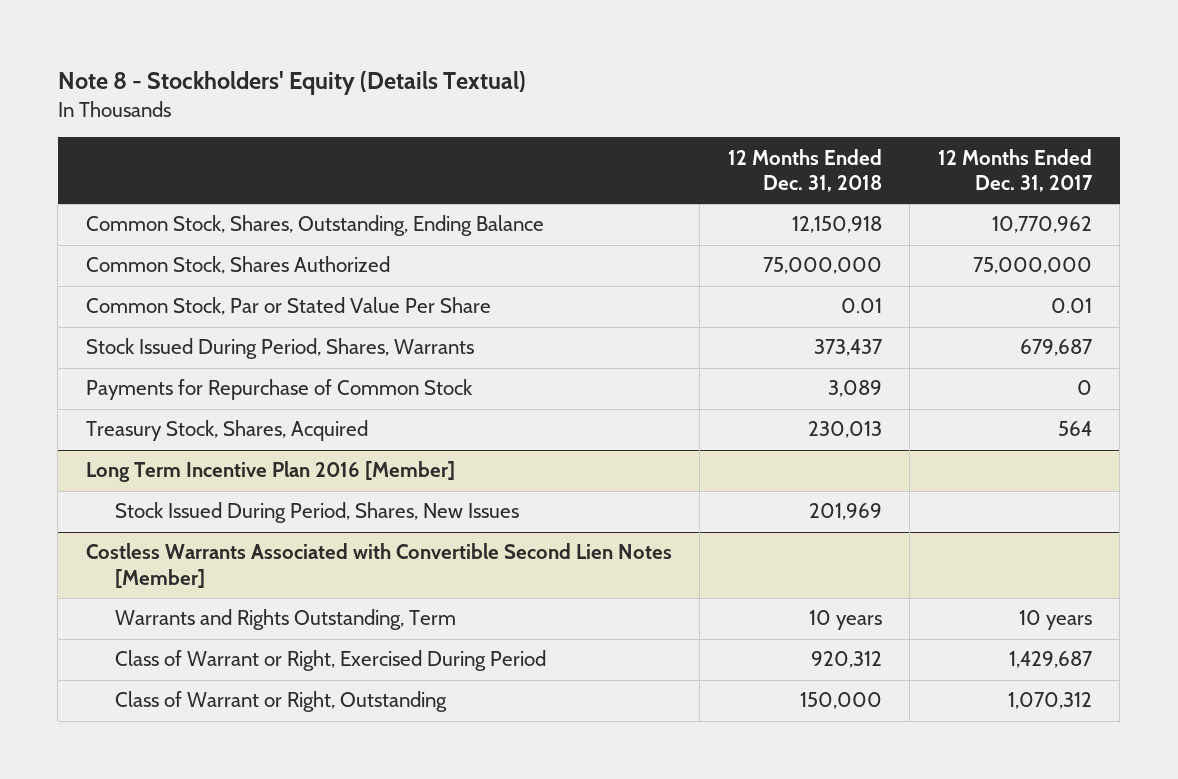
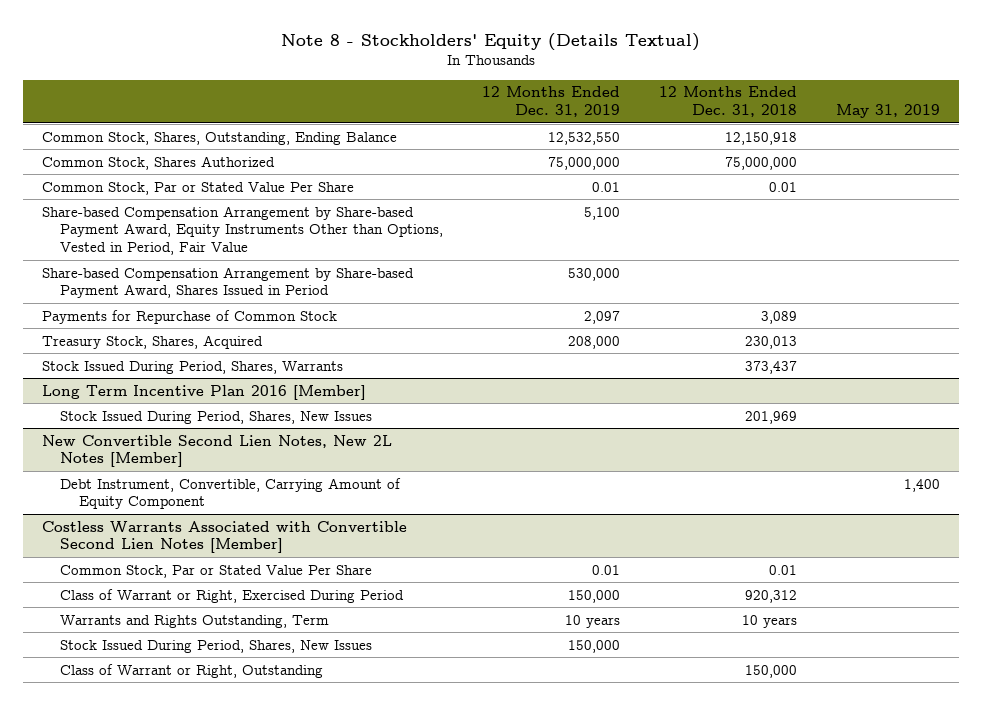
- | 12 Months Ended Dec. 31, 2018 | 12 Months Ended Dec. 31, 2017
+ | 12 Months Ended Dec. 31, 2019 | 12 Months Ended Dec. 31, 2018 | May 31, 2019
+ Share-based Compensation Arrangement by Share-based Payment Award, Equity Instruments Other than Options, Vested in Period, Fair Value | 5,100 | |
+ Share-based Compensation Arrangement by Share-based Payment Award, Shares Issued in Period | 530,000 | |
moved down: Stock Issued During Period, Shares, Warrants | | 373,437 |
+ New Convertible Second Lien Notes, New 2L Notes [Member]
+ Debt Instrument, Convertible, Carrying Amount of Equity Component | | | 1,400
@ Costless Warrants Associated with Convertible Second Lien Notes [Member]
+ Common Stock, Par or Stated Value Per Share | 0.01 | 0.01 |
moved down: Warrants and Rights Outstanding, Term | 10 years | 10 years |
+ Stock Issued During Period, Shares, New Issues | 150,000 | |

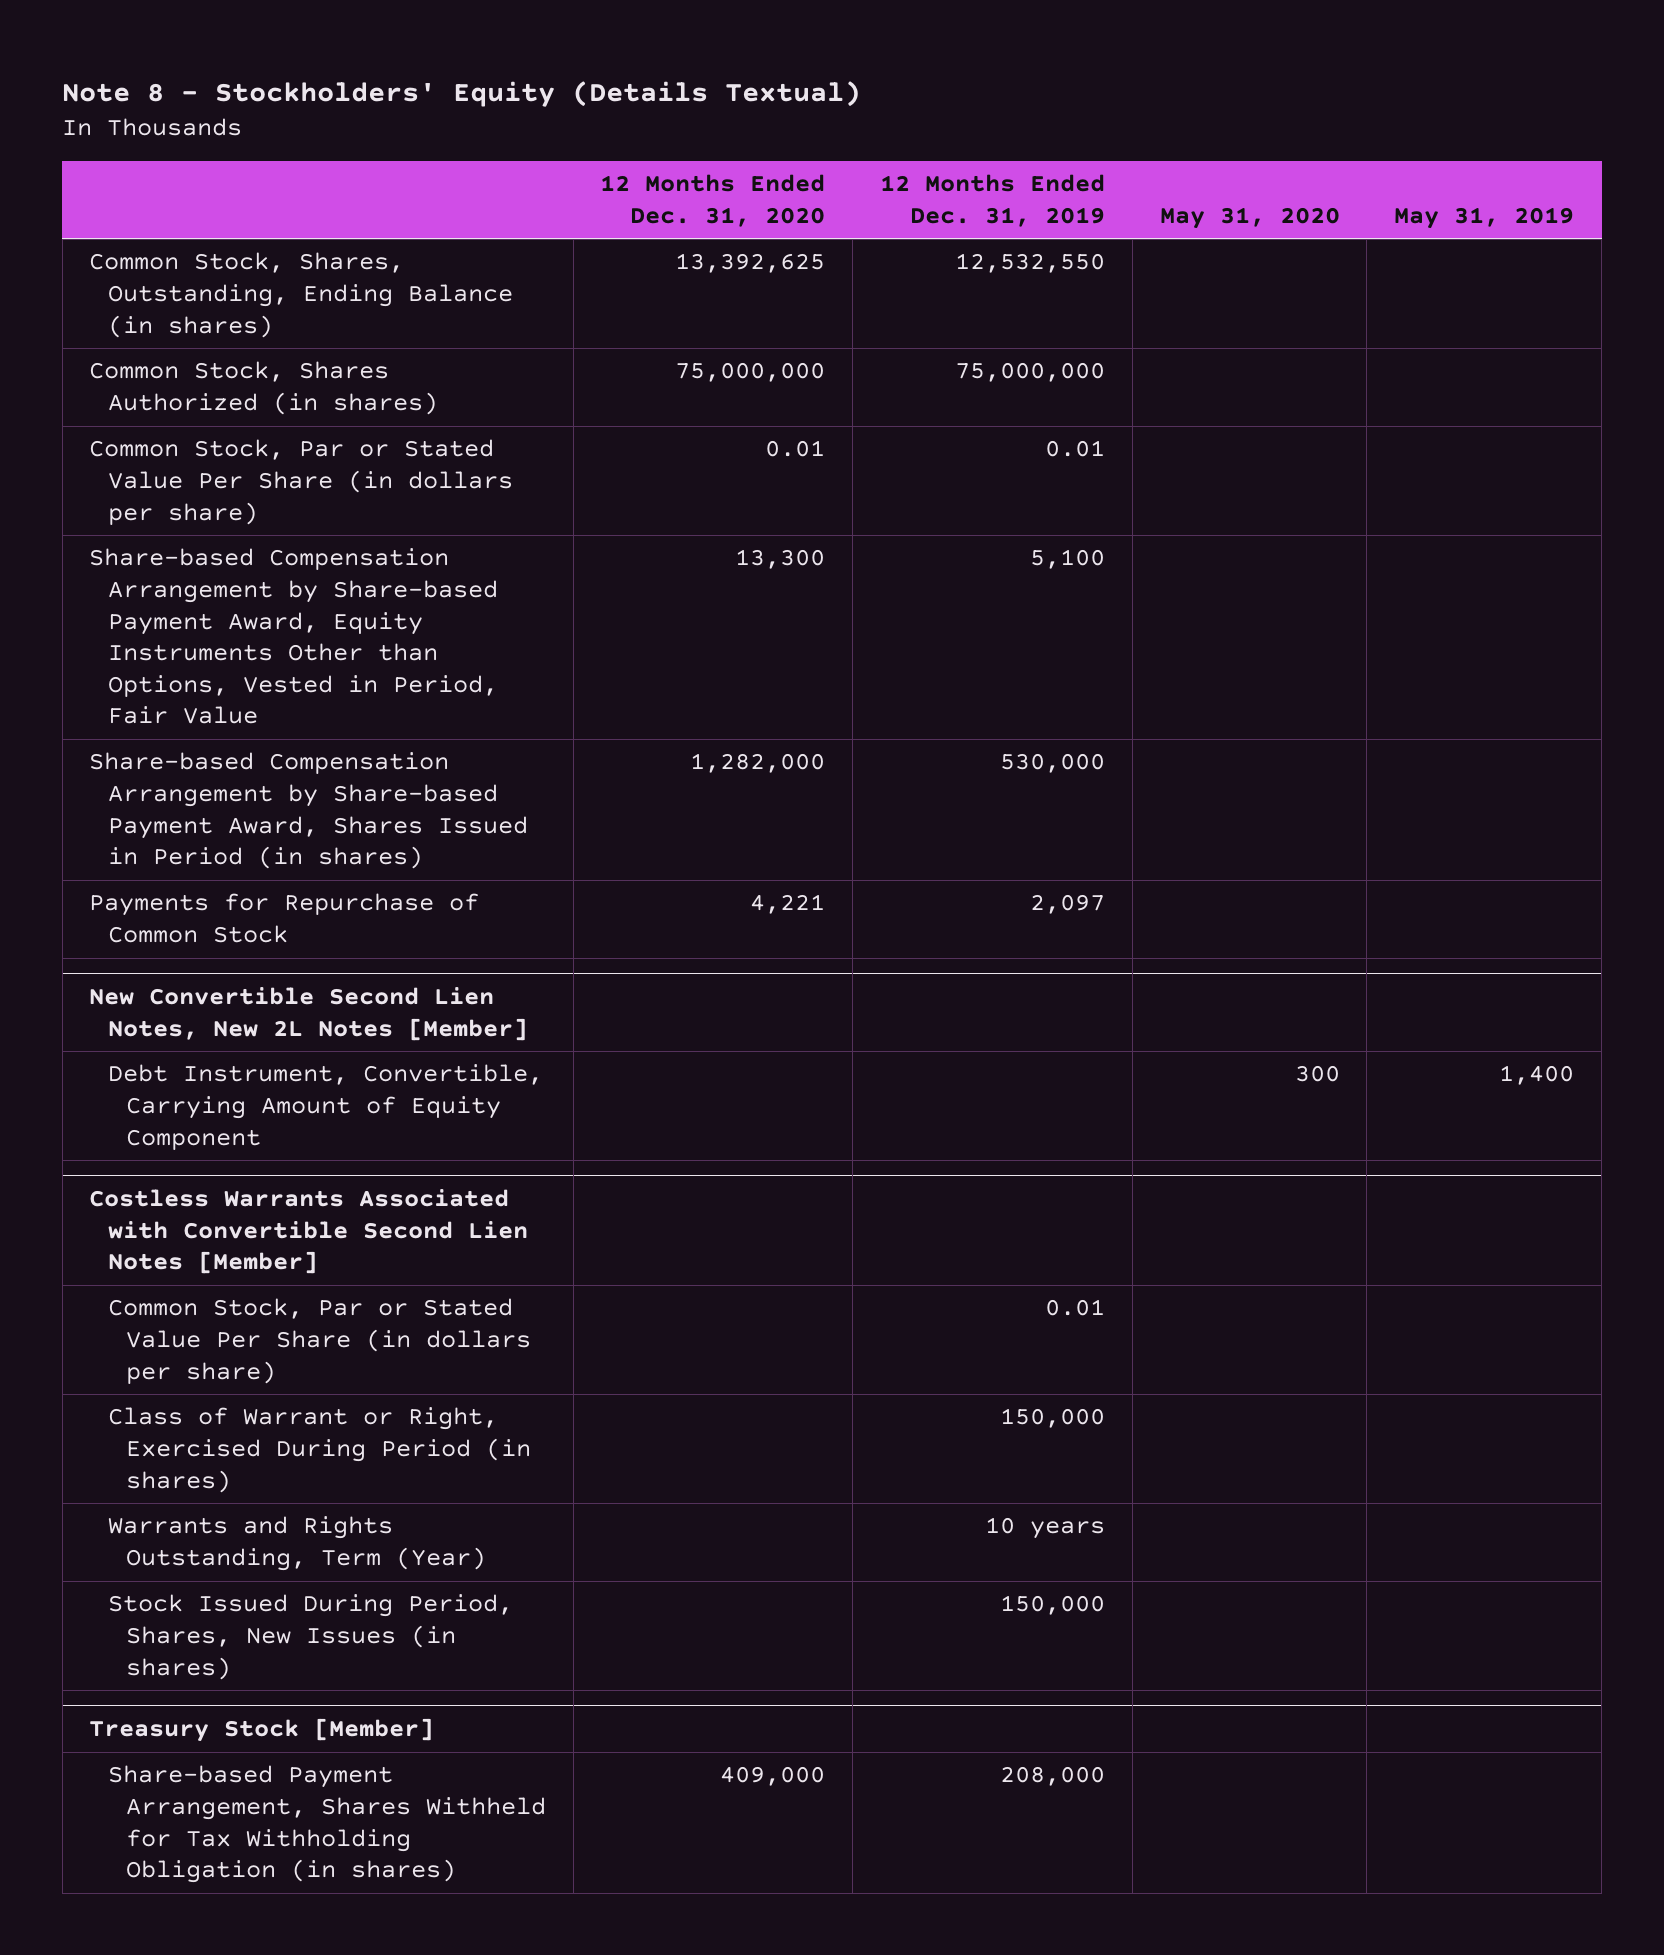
- | 12 Months Ended Dec. 31, 2019 | 12 Months Ended Dec. 31, 2018 | May 31, 2019
+ | 12 Months Ended Dec. 31, 2020 | 12 Months Ended Dec. 31, 2019 | May 31, 2020 | May 31, 2019
- Common Stock, Shares, Outstanding, Ending Balance | 12,532,550 | 12,150,918 |
- Common Stock, Shares Authorized | 75,000,000 | 75,000,000 |
- Common Stock, Par or Stated Value Per Share | 0.01 | 0.01 |
+ Common Stock, Shares, Outstanding, Ending Balance (in shares) | 13,392,625 | 12,532,550 | |
+ Common Stock, Shares Authorized (in shares) | 75,000,000 | 75,000,000 | |
+ Common Stock, Par or Stated Value Per Share (in dollars per share) | 0.01 | 0.01 | |
- Share-based Compensation Arrangement by Share-based Payment Award, Shares Issued in Period | 530,000 | |
+ Share-based Compensation Arrangement by Share-based Payment Award, Shares Issued in Period (in shares) | 1,282,000 | 530,000 | |
- Treasury Stock, Shares, Acquired | 208,000 | 230,013 |
- Stock Issued During Period, Shares, Warrants | | 373,437 |
- Long Term Incentive Plan 2016 [Member]
- Stock Issued During Period, Shares, New Issues | | 201,969 |
@ Costless Warrants Associated with Convertible Second Lien Notes [Member]
- Common Stock, Par or Stated Value Per Share | 0.01 | 0.01 |
- Class of Warrant or Right, Exercised During Period | 150,000 | 920,312 |
- Warrants and Rights Outstanding, Term | 10 years | 10 years |
- Stock Issued During Period, Shares, New Issues | 150,000 | |
- Class of Warrant or Right, Outstanding | | 150,000 |
+ Common Stock, Par or Stated Value Per Share (in dollars per share) | | 0.01 | |
+ Class of Warrant or Right, Exercised During Period (in shares) | | 150,000 | |
+ Warrants and Rights Outstanding, Term (Year) | | 10 years | |
+ Stock Issued During Period, Shares, New Issues (in shares) | | 150,000 | |
+ Treasury Stock [Member]
+ Share-based Payment Arrangement, Shares Withheld for Tax Withholding Obligation (in shares) | 409,000 | 208,000 | |

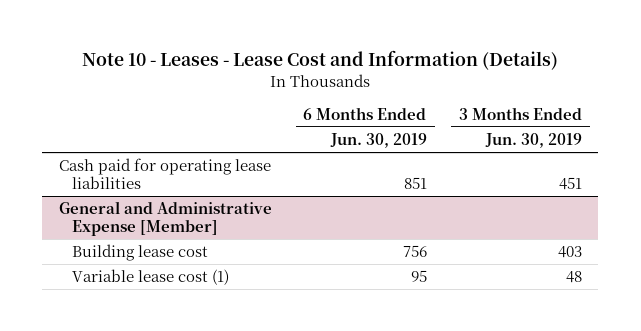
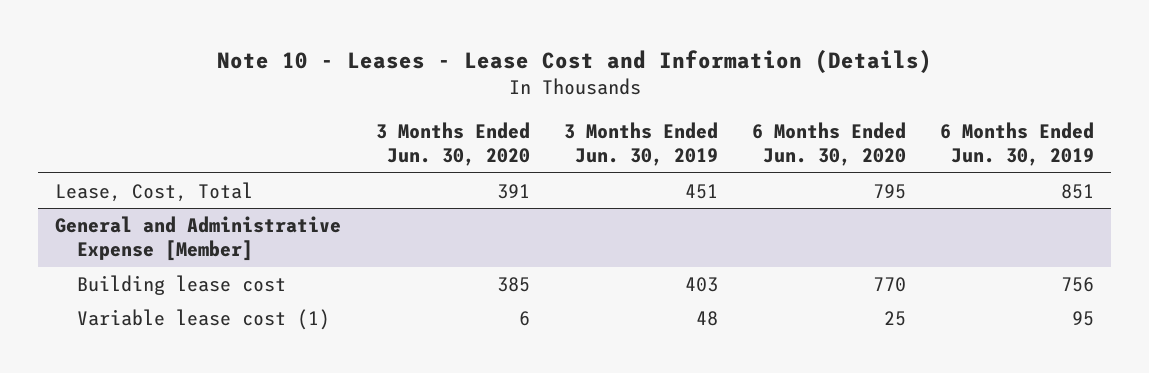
- | 6 Months Ended Jun. 30, 2019 | 3 Months Ended Jun. 30, 2019
+ | 3 Months Ended Jun. 30, 2020 | 3 Months Ended Jun. 30, 2019 | 6 Months Ended Jun. 30, 2020 | 6 Months Ended Jun. 30, 2019
- Cash paid for operating lease liabilities | 851 | 451
+ Lease, Cost, Total | 391 | 451 | 795 | 851

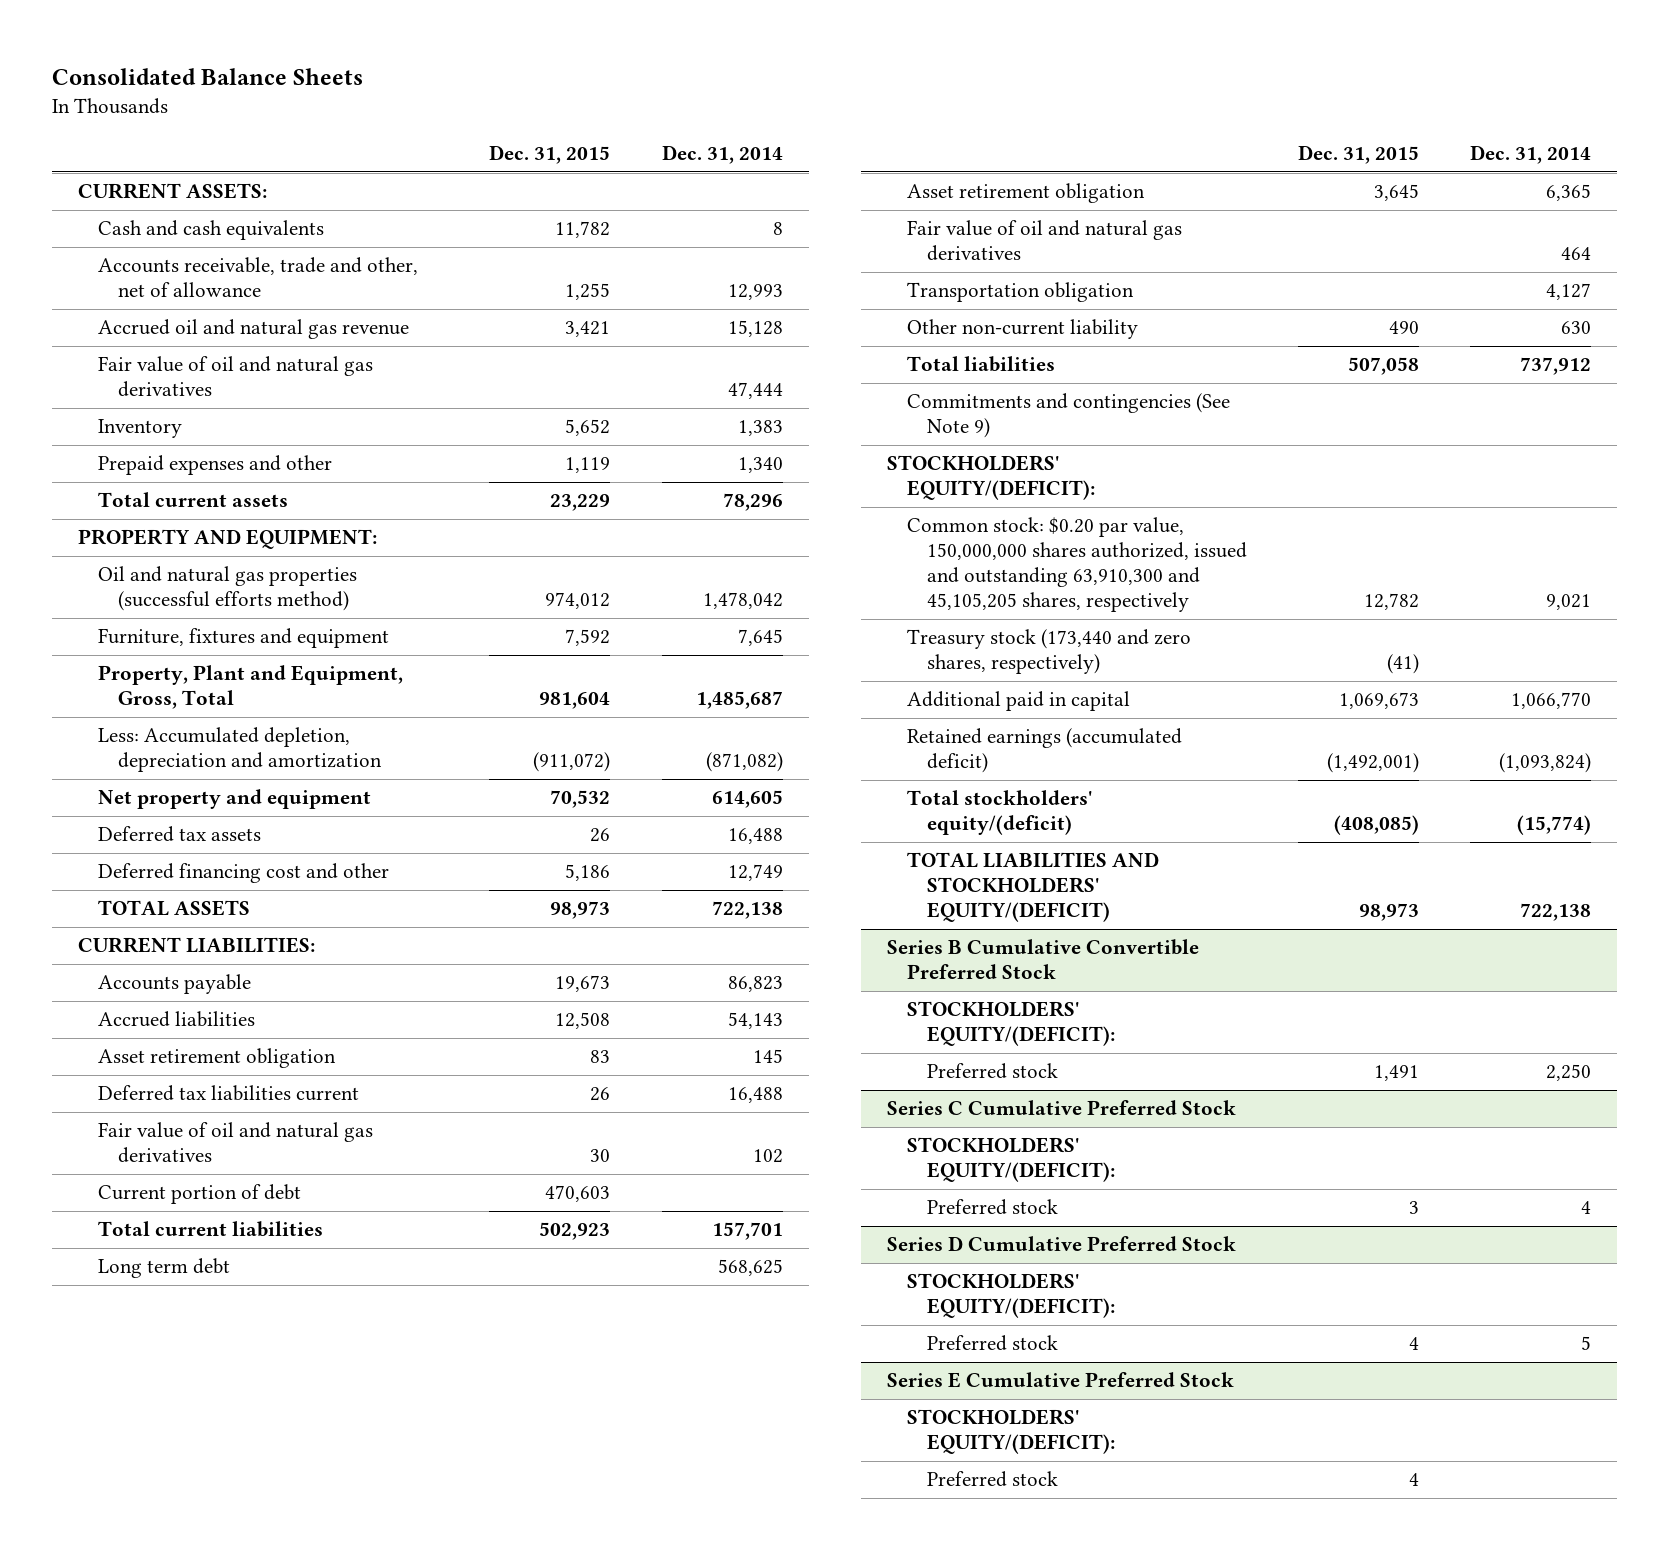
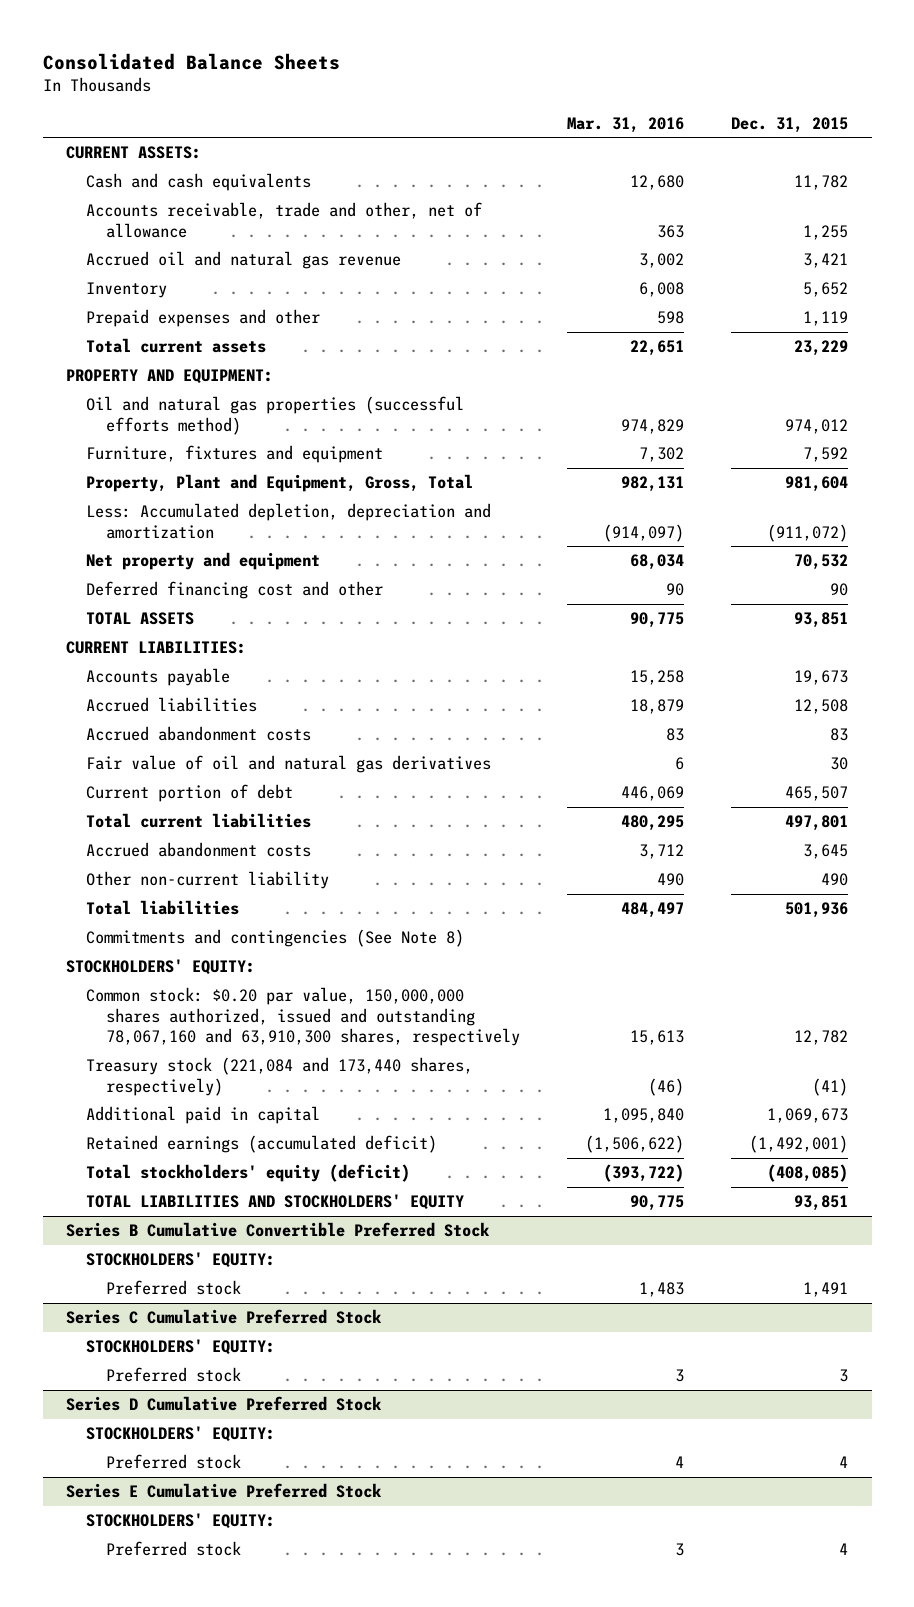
- | Dec. 31, 2015 | Dec. 31, 2014
+ | Mar. 31, 2016 | Dec. 31, 2015
- Fair value of oil and natural gas derivatives | | 47,444
- Deferred tax assets | 26 | 16,488
- Deferred financing cost and other | 5,186 | 12,749
- TOTAL ASSETS | 98,973 | 722,138
+ Deferred financing cost and other | 90 | 90
+ TOTAL ASSETS | 90,775 | 93,851
- Asset retirement obligation | 83 | 145
- Deferred tax liabilities current | 26 | 16,488
+ Accrued abandonment costs | 83 | 83
- Current portion of debt | 470,603 |
- Total current liabilities | 502,923 | 157,701
- Long term debt | | 568,625
- Asset retirement obligation | 3,645 | 6,365
- Fair value of oil and natural gas derivatives | | 464
- Transportation obligation | | 4,127
+ Current portion of debt | 446,069 | 465,507
+ Total current liabilities | 480,295 | 497,801
+ Accrued abandonment costs | 3,712 | 3,645
- Total liabilities | 507,058 | 737,912
- Commitments and contingencies (See Note 9)
- STOCKHOLDERS' EQUITY/(DEFICIT):
- Common stock: $0.20 par value, 150,000,000 shares authorized, issued and outstanding 63,910,300 and 45,105,205 shares, respectively | 12,782 | 9,021
- Treasury stock (173,440 and zero shares, respectively) | (41) |
+ Total liabilities | 484,497 | 501,936
+ Commitments and contingencies (See Note 8)
+ STOCKHOLDERS' EQUITY:
+ Common stock: $0.20 par value, 150,000,000 shares authorized, issued and outstanding 78,067,160 and 63,910,300 shares, respectively | 15,613 | 12,782
+ Treasury stock (221,084 and 173,440 shares, respectively) | (46) | (41)
- Total stockholders' equity/(deficit) | (408,085) | (15,774)
- TOTAL LIABILITIES AND STOCKHOLDERS' EQUITY/(DEFICIT) | 98,973 | 722,138
+ Total stockholders' equity (deficit) | (393,722) | (408,085)
+ TOTAL LIABILITIES AND STOCKHOLDERS' EQUITY | 90,775 | 93,851
@ Series B Cumulative Convertible Preferred Stock
- STOCKHOLDERS' EQUITY/(DEFICIT):
+ STOCKHOLDERS' EQUITY:
@ Series C Cumulative Preferred Stock
- STOCKHOLDERS' EQUITY/(DEFICIT):
+ STOCKHOLDERS' EQUITY:
@ Series D Cumulative Preferred Stock
- STOCKHOLDERS' EQUITY/(DEFICIT):
+ STOCKHOLDERS' EQUITY:
@ Series E Cumulative Preferred Stock
- STOCKHOLDERS' EQUITY/(DEFICIT):
+ STOCKHOLDERS' EQUITY:

